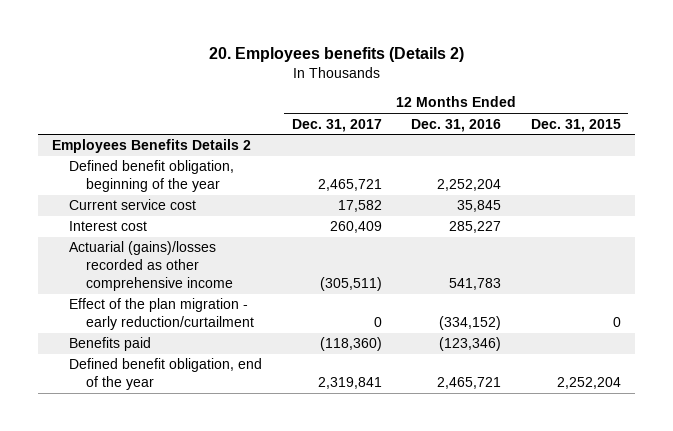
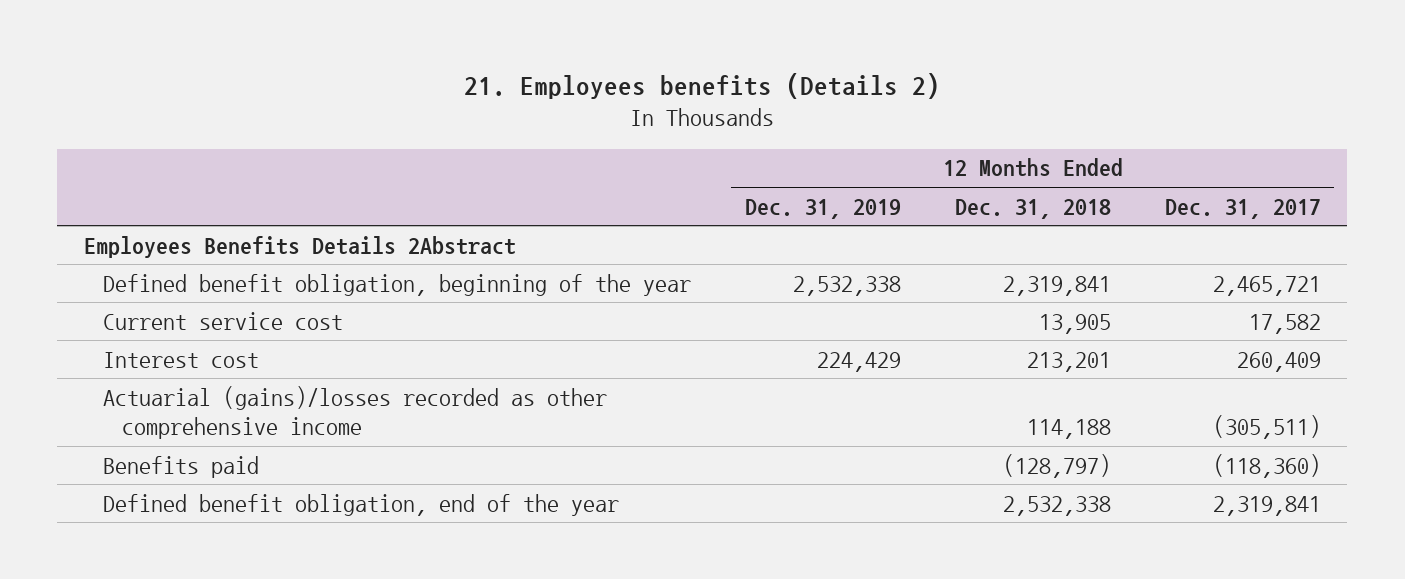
- 20. Employees benefits (Details 2)
+ 21. Employees benefits (Details 2)
- | 12 Months Ended Dec. 31, 2017 | 12 Months Ended Dec. 31, 2016 | 12 Months Ended Dec. 31, 2015
+ | 12 Months Ended Dec. 31, 2019 | 12 Months Ended Dec. 31, 2018 | 12 Months Ended Dec. 31, 2017
- Employees Benefits Details 2
+ Employees Benefits Details 2Abstract
- Effect of the plan migration - early reduction/curtailment | 0 | (334,152) | 0

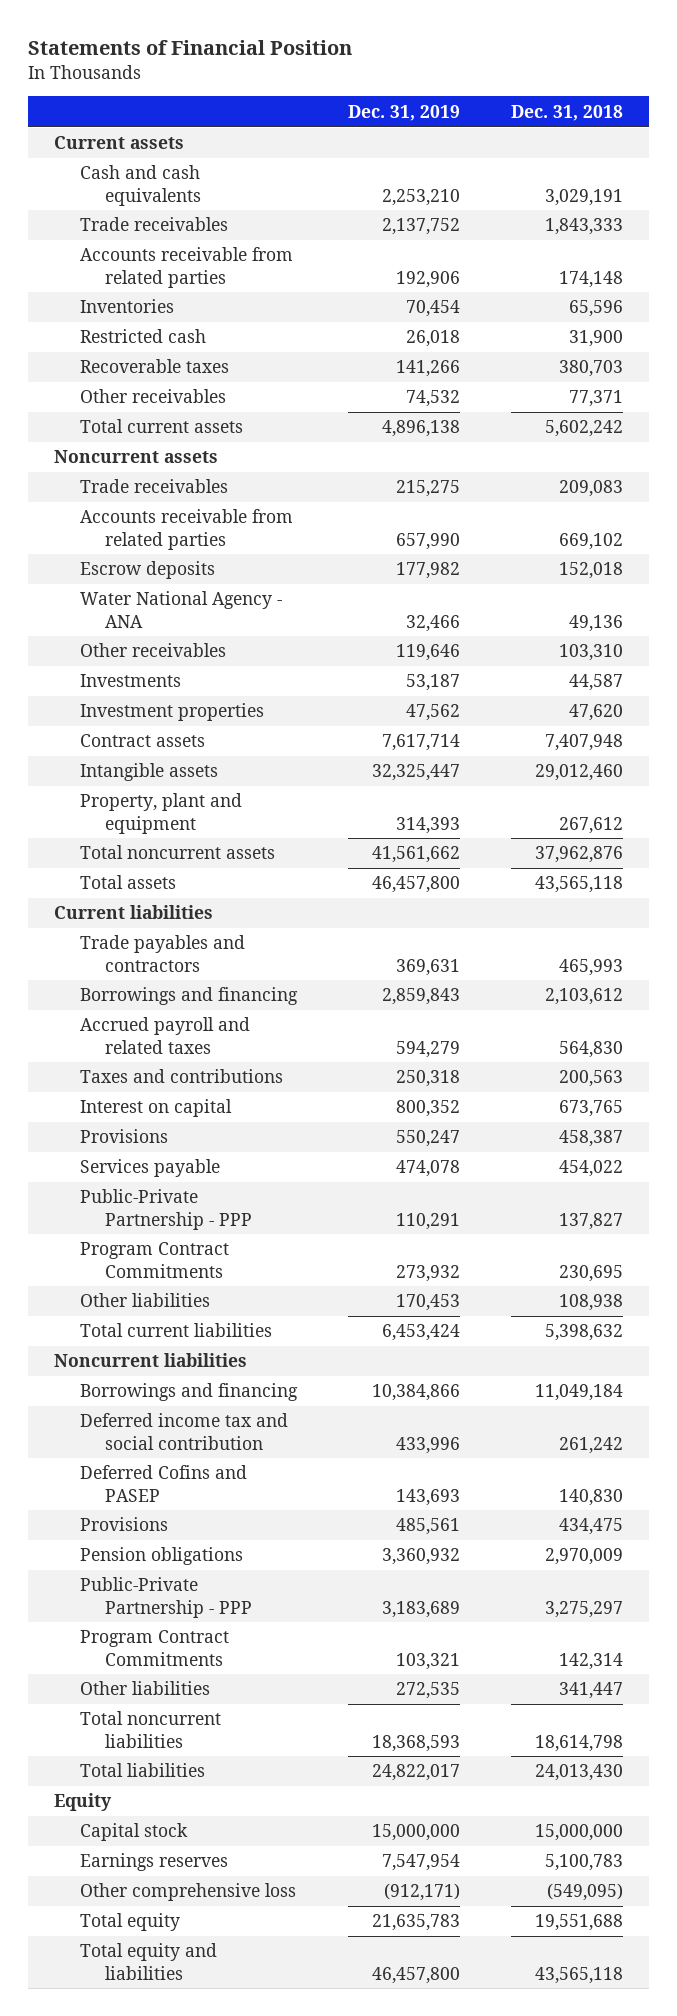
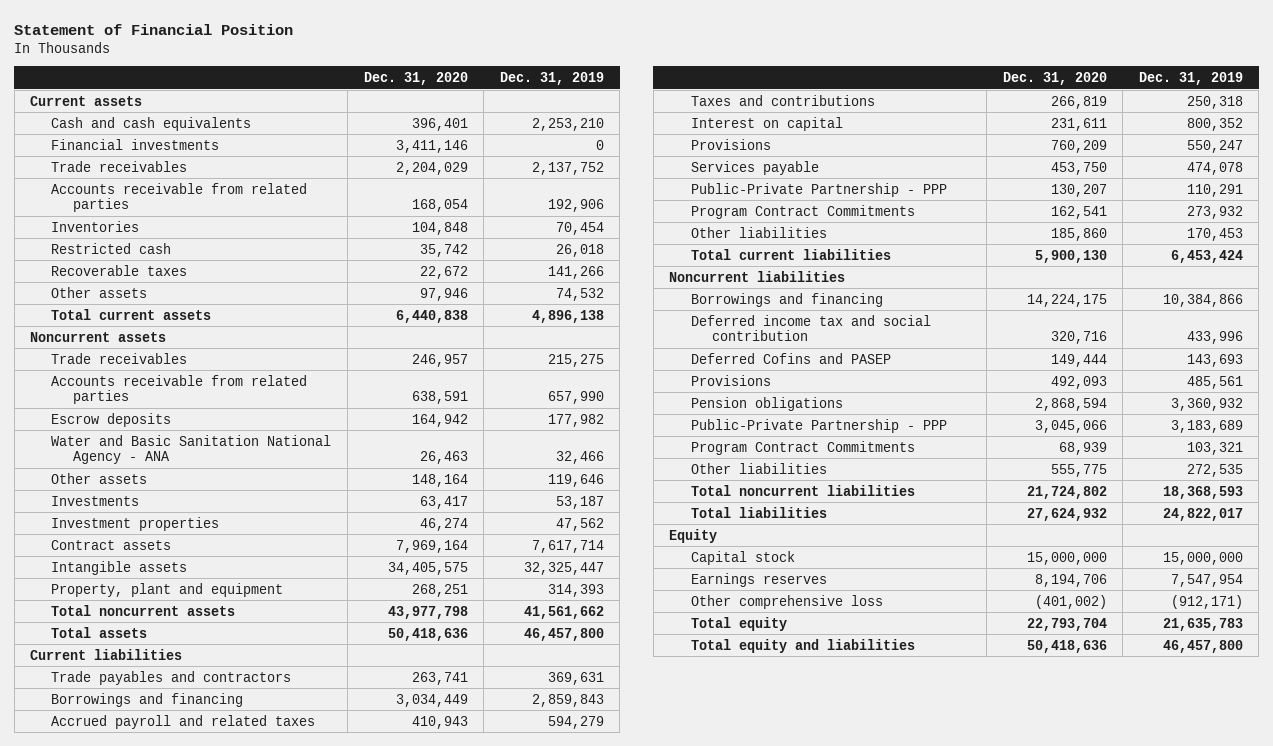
- Statements of Financial Position
+ Statement of Financial Position
- | Dec. 31, 2019 | Dec. 31, 2018
+ | Dec. 31, 2020 | Dec. 31, 2019
+ Financial investments | 3,411,146 | 0
- Other receivables | 74,532 | 77,371
+ Other assets | 97,946 | 74,532
- Water National Agency - ANA | 32,466 | 49,136
- Other receivables | 119,646 | 103,310
+ Water and Basic Sanitation National Agency - ANA | 26,463 | 32,466
+ Other assets | 148,164 | 119,646

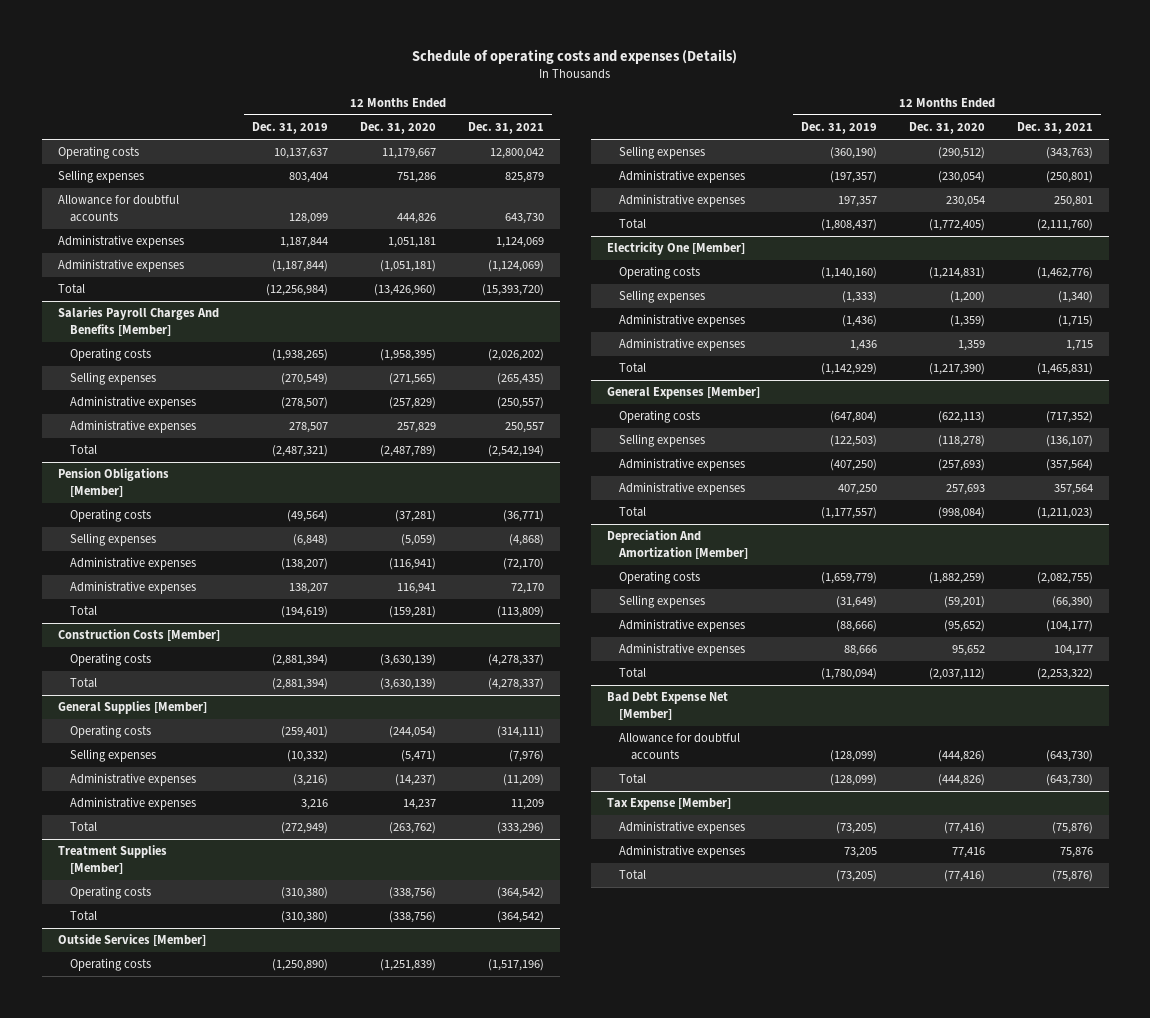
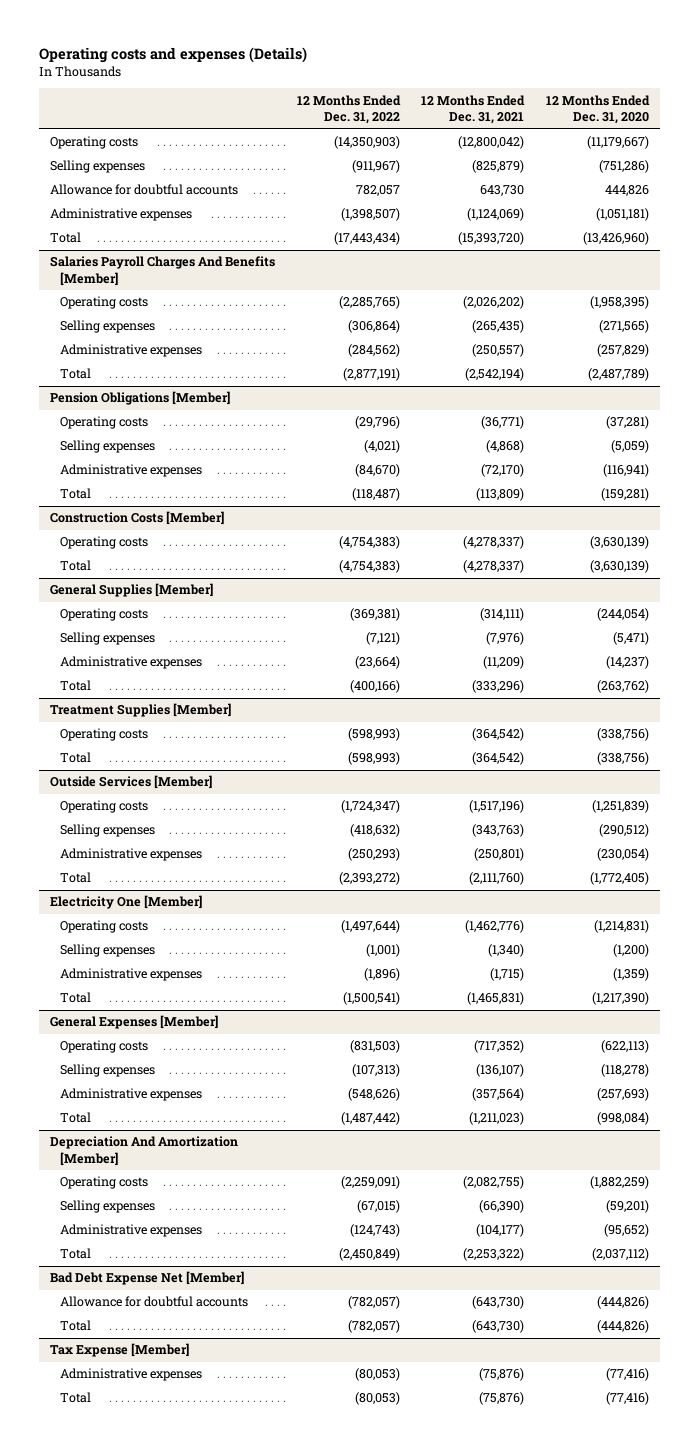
- Schedule of operating costs and expenses (Details)
+ Operating costs and expenses (Details)
- | 12 Months Ended Dec. 31, 2019 | 12 Months Ended Dec. 31, 2020 | 12 Months Ended Dec. 31, 2021
+ | 12 Months Ended Dec. 31, 2022 | 12 Months Ended Dec. 31, 2021 | 12 Months Ended Dec. 31, 2020
- Operating costs | 10,137,637 | 11,179,667 | 12,800,042
- Selling expenses | 803,404 | 751,286 | 825,879
+ Operating costs | (14,350,903) | (12,800,042) | (11,179,667)
+ Selling expenses | (911,967) | (825,879) | (751,286)
- Administrative expenses | 1,187,844 | 1,051,181 | 1,124,069
@ Salaries Payroll Charges And Benefits [Member]
- Administrative expenses | 278,507 | 257,829 | 250,557
@ Pension Obligations [Member]
- Administrative expenses | 138,207 | 116,941 | 72,170
@ General Supplies [Member]
- Administrative expenses | 3,216 | 14,237 | 11,209
@ Outside Services [Member]
- Administrative expenses | 197,357 | 230,054 | 250,801
@ Electricity One [Member]
- Administrative expenses | 1,436 | 1,359 | 1,715
@ General Expenses [Member]
- Administrative expenses | 407,250 | 257,693 | 357,564
@ Depreciation And Amortization [Member]
- Administrative expenses | 88,666 | 95,652 | 104,177
@ Tax Expense [Member]
- Administrative expenses | 73,205 | 77,416 | 75,876

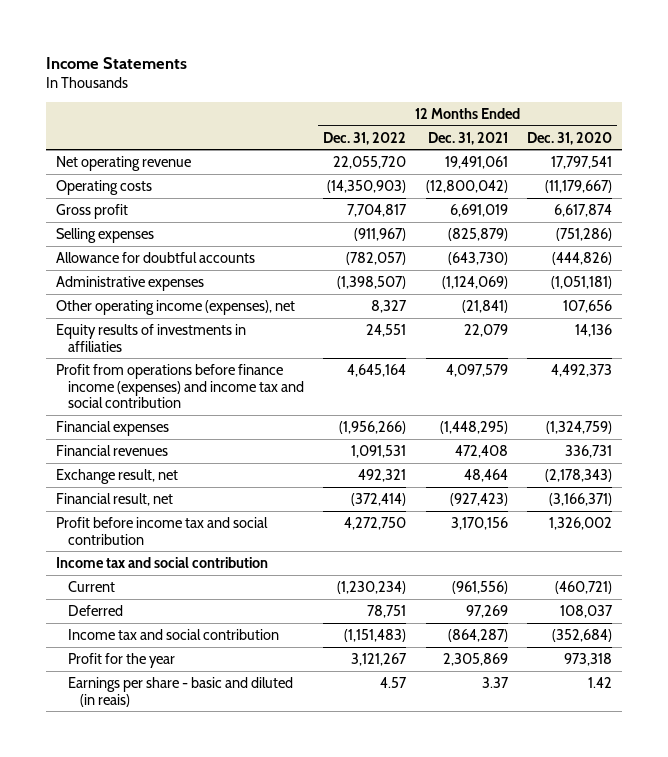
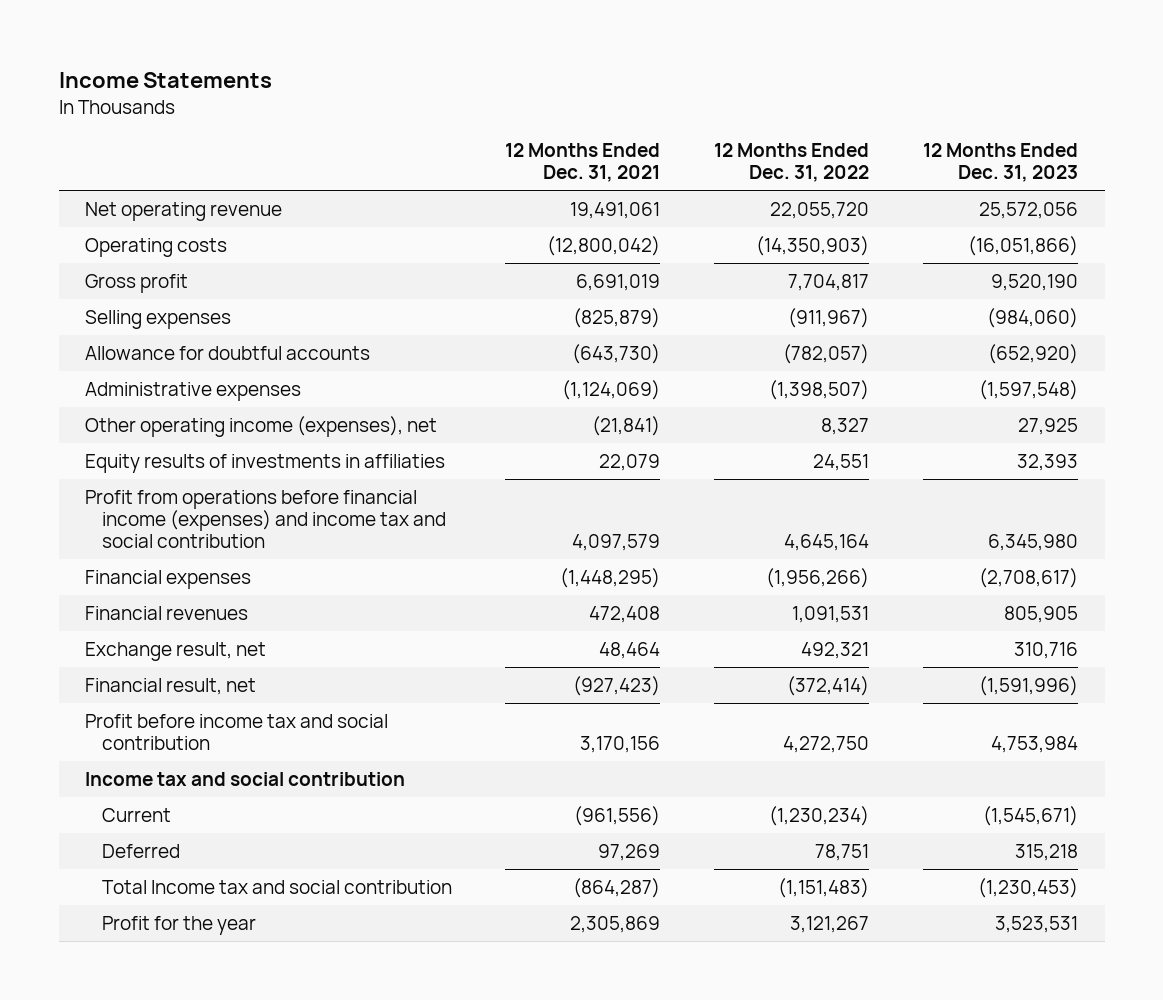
- | 12 Months Ended Dec. 31, 2022 | 12 Months Ended Dec. 31, 2021 | 12 Months Ended Dec. 31, 2020
+ | 12 Months Ended Dec. 31, 2021 | 12 Months Ended Dec. 31, 2022 | 12 Months Ended Dec. 31, 2023
- Profit from operations before finance income (expenses) and income tax and social contribution | 4,645,164 | 4,097,579 | 4,492,373
+ Profit from operations before financial income (expenses) and income tax and social contribution | 4,097,579 | 4,645,164 | 6,345,980
- Income tax and social contribution | (1,151,483) | (864,287) | (352,684)
+ Total Income tax and social contribution | (864,287) | (1,151,483) | (1,230,453)
- Earnings per share - basic and diluted (in reais) | 4.57 | 3.37 | 1.42

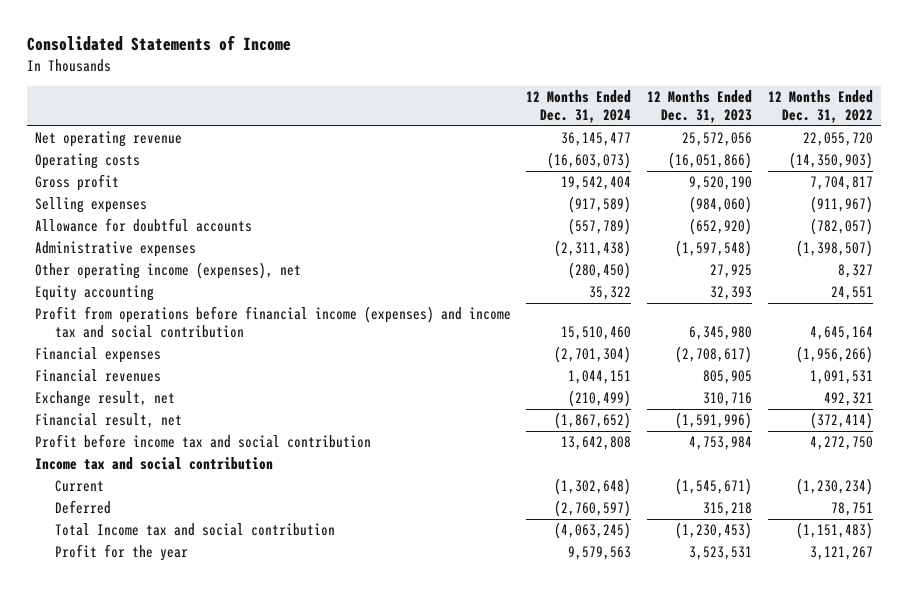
- Income Statements
+ Consolidated Statements of Income
- | 12 Months Ended Dec. 31, 2021 | 12 Months Ended Dec. 31, 2022 | 12 Months Ended Dec. 31, 2023
+ | 12 Months Ended Dec. 31, 2024 | 12 Months Ended Dec. 31, 2023 | 12 Months Ended Dec. 31, 2022
- Equity results of investments in affiliaties | 22,079 | 24,551 | 32,393
+ Equity accounting | 35,322 | 32,393 | 24,551

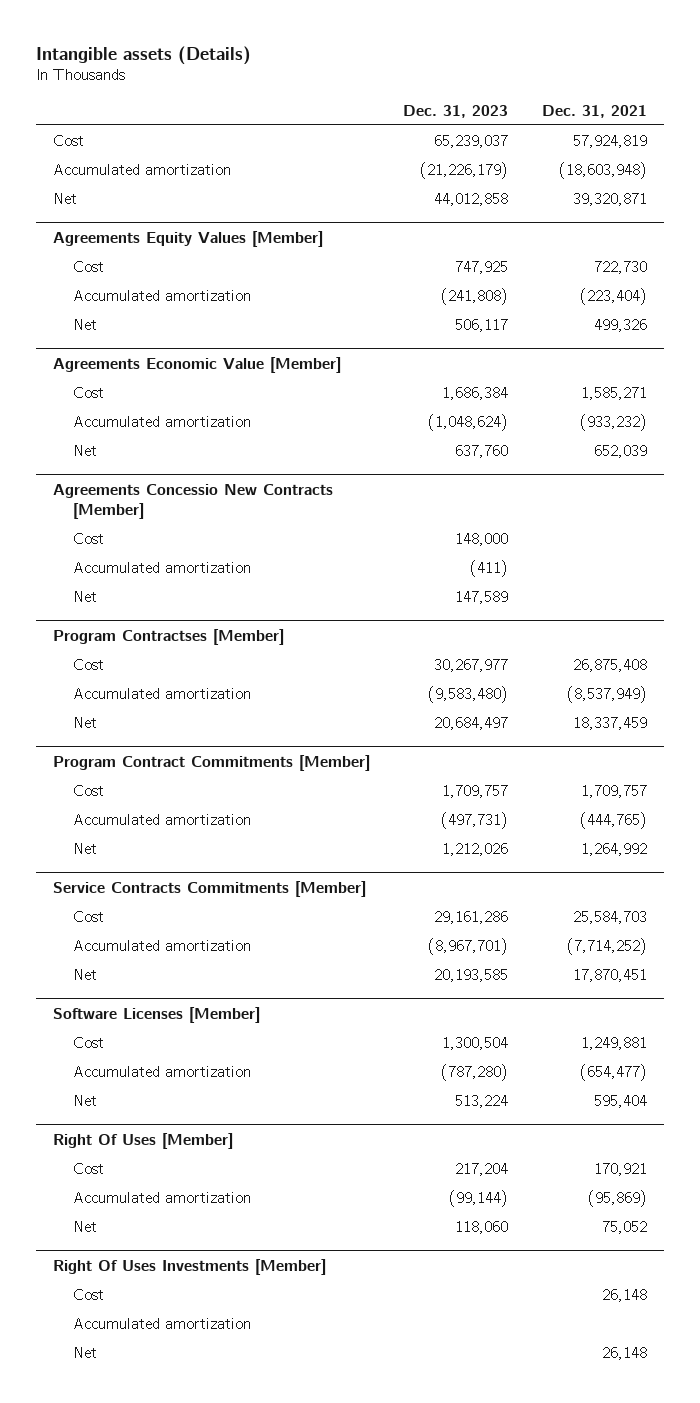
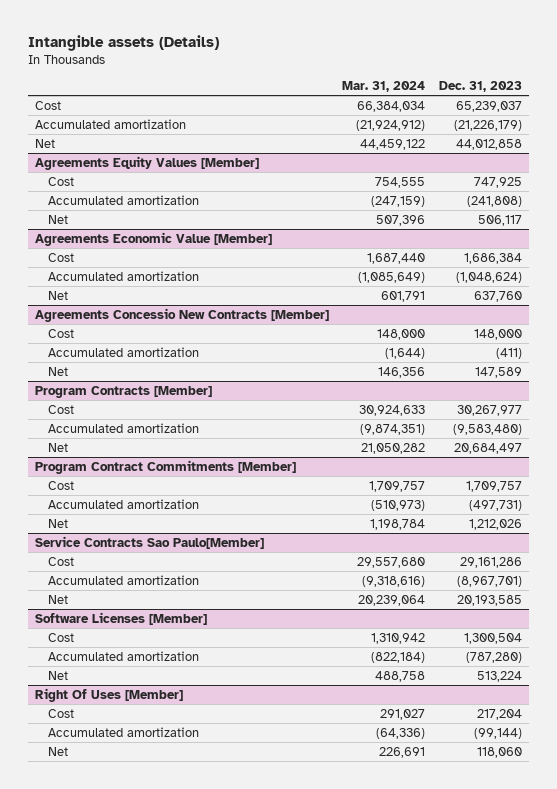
- | Dec. 31, 2023 | Dec. 31, 2021
+ | Mar. 31, 2024 | Dec. 31, 2023
- Program Contractses [Member]
+ Program Contracts [Member]
- Service Contracts Commitments [Member]
+ Service Contracts Sao Paulo[Member]
- Right Of Uses Investments [Member]
- Cost | | 26,148
- Accumulated amortization
- Net | | 26,148

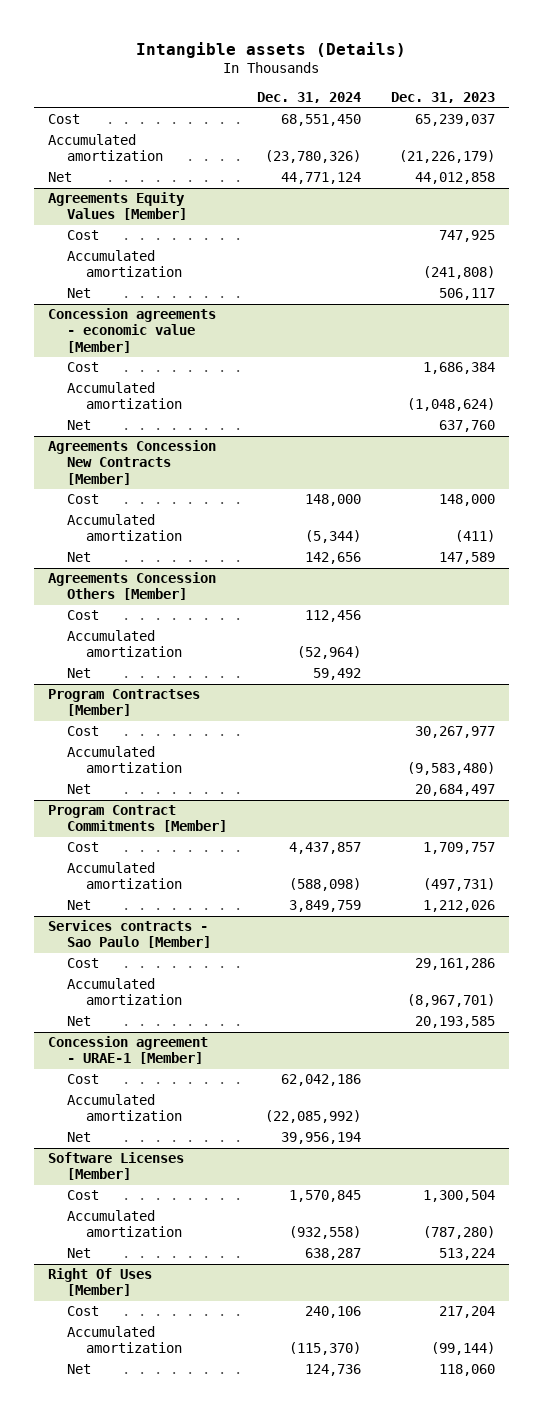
- | Mar. 31, 2024 | Dec. 31, 2023
+ | Dec. 31, 2024 | Dec. 31, 2023
- Agreements Economic Value [Member]
+ Concession agreements - economic value [Member]
- Agreements Concessio New Contracts [Member]
+ Agreements Concession New Contracts [Member]
- Program Contracts [Member]
+ Agreements Concession Others [Member]
+ Cost | 112,456 |
+ Accumulated amortization | (52,964) |
+ Net | 59,492 |
+ Program Contractses [Member]
- Service Contracts Sao Paulo[Member]
+ Services contracts - Sao Paulo [Member]
+ Concession agreement - URAE-1 [Member]
+ Cost | 62,042,186 |
+ Accumulated amortization | (22,085,992) |
+ Net | 39,956,194 |

